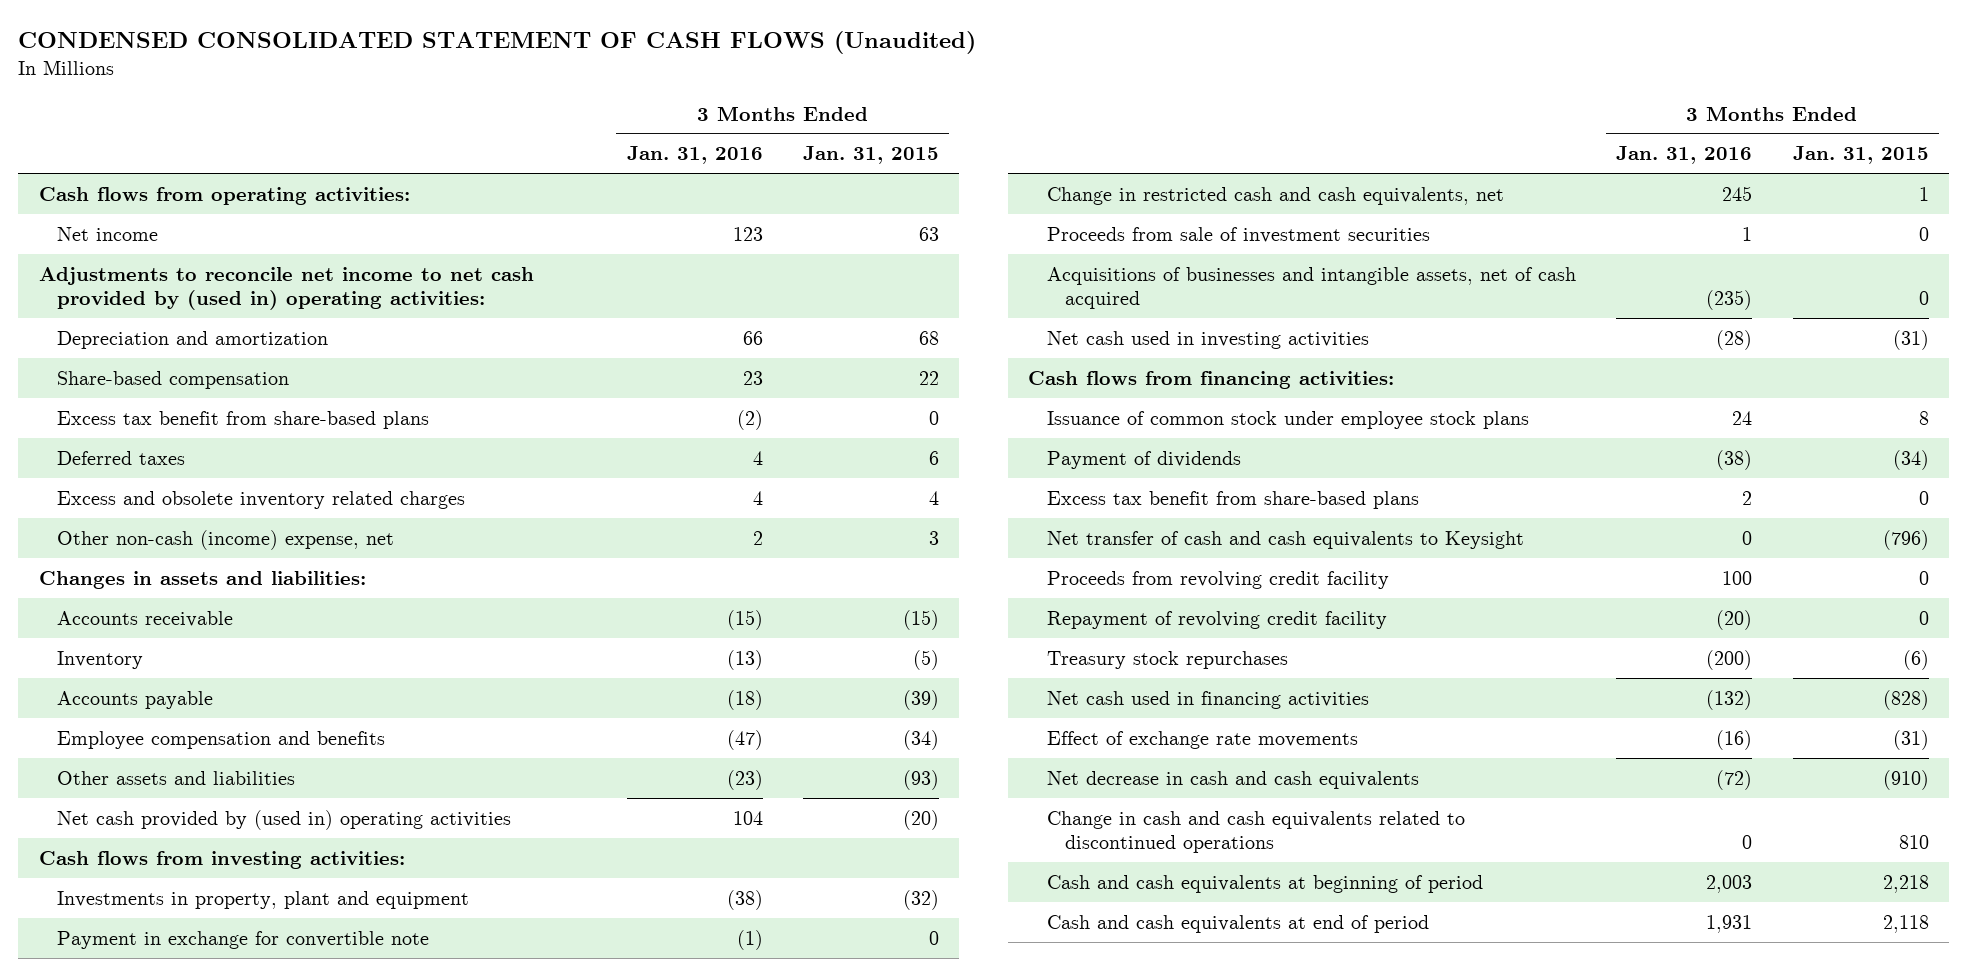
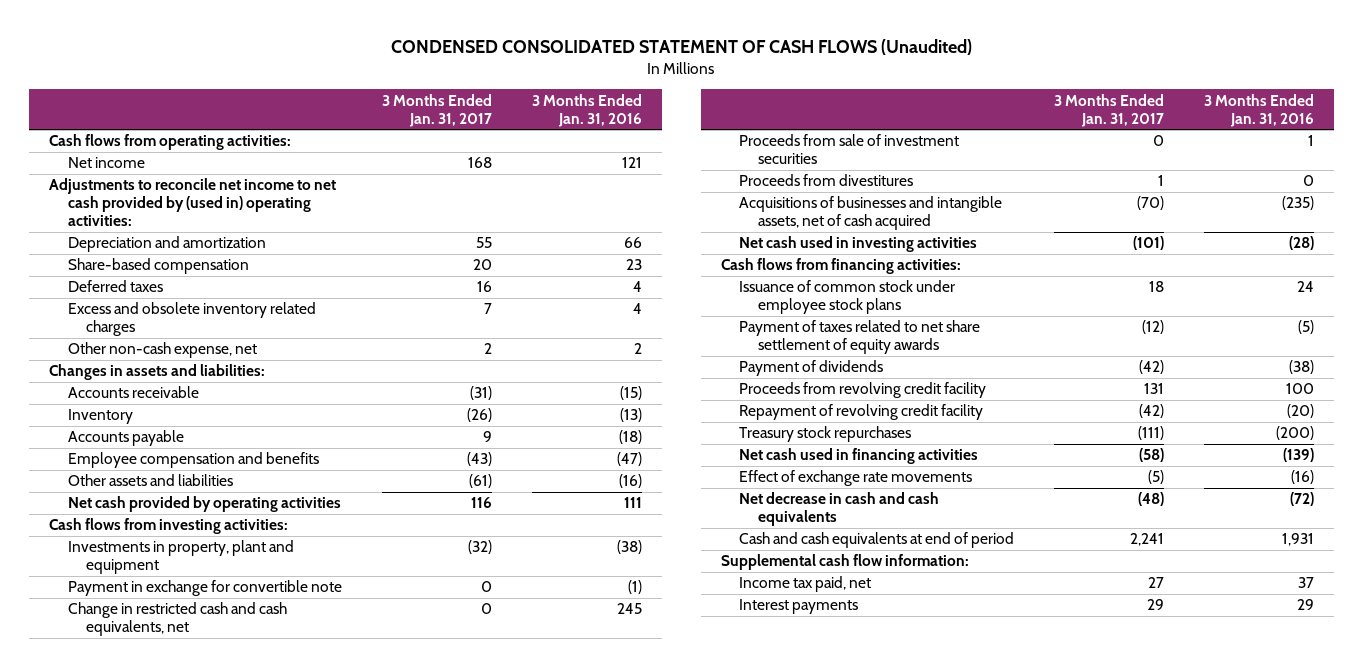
- | 3 Months Ended Jan. 31, 2016 | 3 Months Ended Jan. 31, 2015
+ | 3 Months Ended Jan. 31, 2017 | 3 Months Ended Jan. 31, 2016
- Net income | 123 | 63
+ Net income | 168 | 121
- Excess tax benefit from share-based plans | (2) | 0
- Other non-cash (income) expense, net | 2 | 3
+ Other non-cash expense, net | 2 | 2
- Other assets and liabilities | (23) | (93)
- Net cash provided by (used in) operating activities | 104 | (20)
+ Other assets and liabilities | (61) | (16)
+ Net cash provided by operating activities | 116 | 111
+ Proceeds from divestitures | 1 | 0
+ Payment of taxes related to net share settlement of equity awards | (12) | (5)
- Excess tax benefit from share-based plans | 2 | 0
- Net transfer of cash and cash equivalents to Keysight | 0 | (796)
- Net cash used in financing activities | (132) | (828)
+ Net cash used in financing activities | (58) | (139)
- Change in cash and cash equivalents related to discontinued operations | 0 | 810
- Cash and cash equivalents at beginning of period | 2,003 | 2,218
+ Supplemental cash flow information:
+ Income tax paid, net | 27 | 37
+ Interest payments | 29 | 29

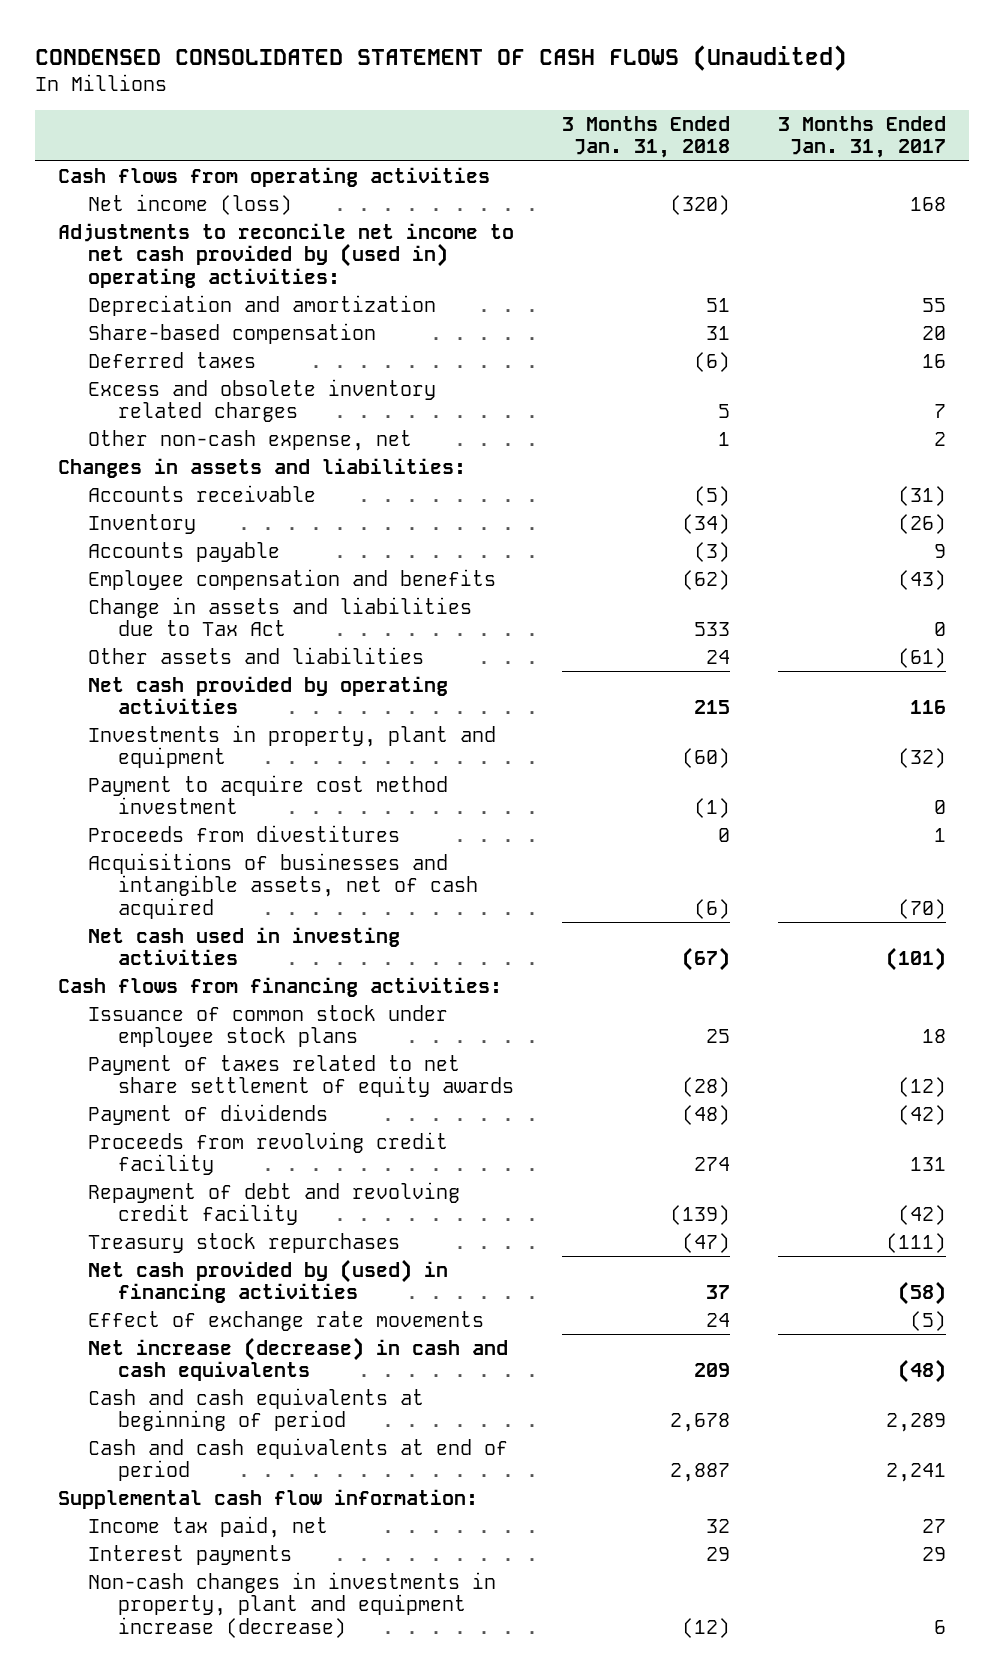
- | 3 Months Ended Jan. 31, 2017 | 3 Months Ended Jan. 31, 2016
+ | 3 Months Ended Jan. 31, 2018 | 3 Months Ended Jan. 31, 2017
- Cash flows from operating activities:
- Net income | 168 | 121
+ Cash flows from operating activities
+ Net income (loss) | (320) | 168
+ Change in assets and liabilities due to Tax Act | 533 | 0
- Cash flows from investing activities:
- Payment in exchange for convertible note | 0 | (1)
- Change in restricted cash and cash equivalents, net | 0 | 245
- Proceeds from sale of investment securities | 0 | 1
+ Payment to acquire cost method investment | (1) | 0
- Repayment of revolving credit facility | (42) | (20)
+ Repayment of debt and revolving credit facility | (139) | (42)
- Net cash used in financing activities | (58) | (139)
+ Net cash provided by (used) in financing activities | 37 | (58)
- Net decrease in cash and cash equivalents | (48) | (72)
+ Net increase (decrease) in cash and cash equivalents | 209 | (48)
+ Cash and cash equivalents at beginning of period | 2,678 | 2,289
+ Non-cash changes in investments in property, plant and equipment increase (decrease) | (12) | 6

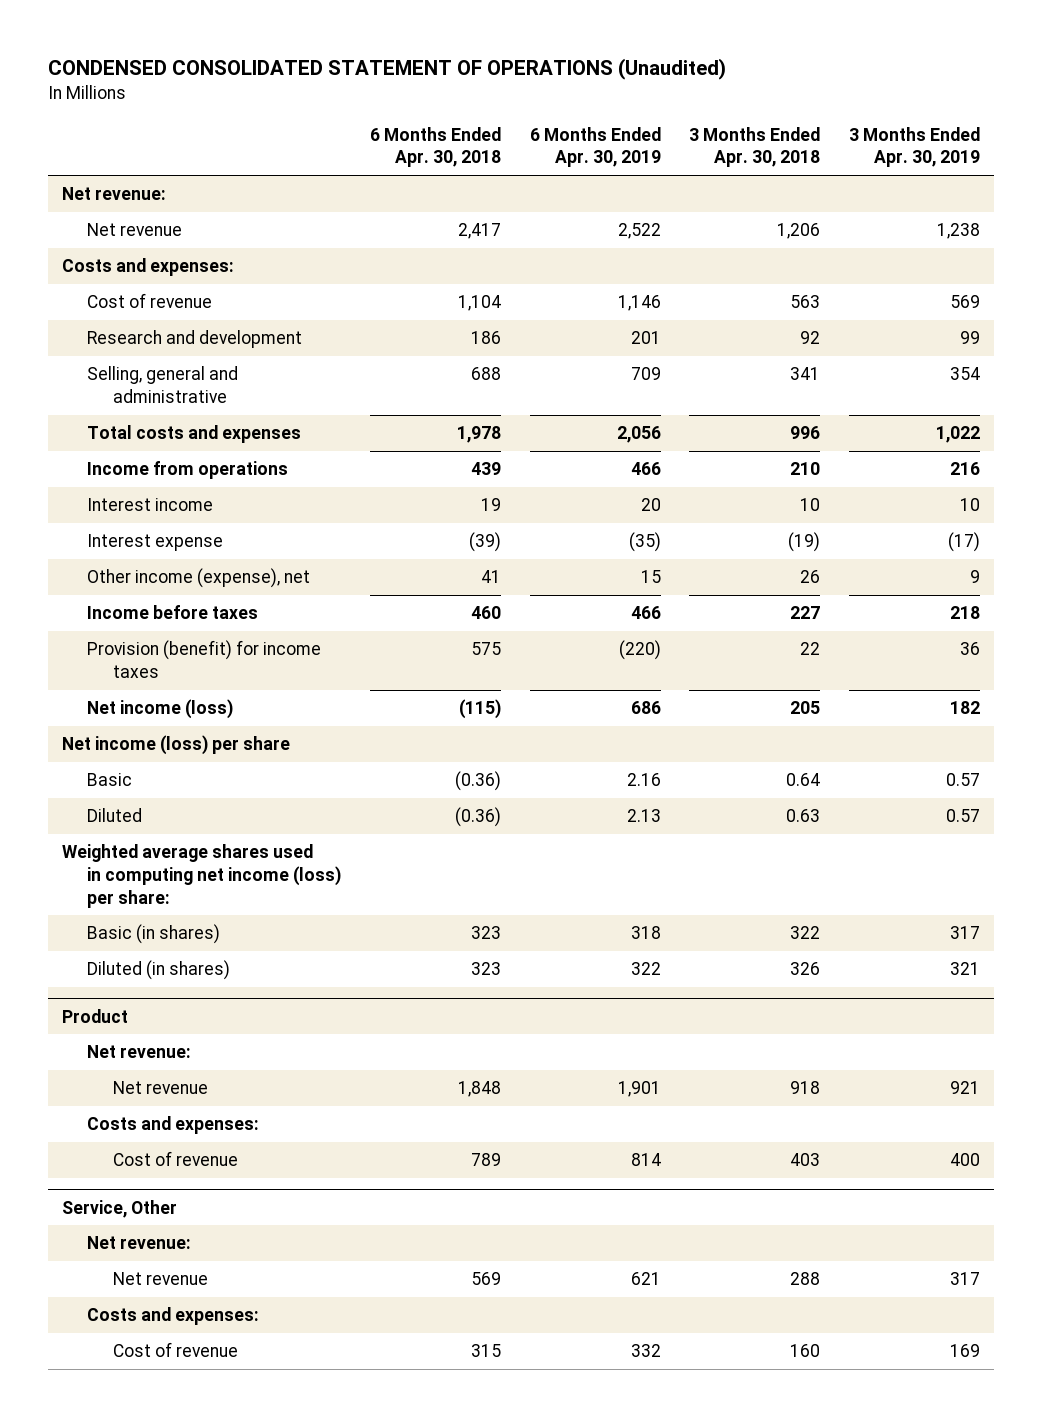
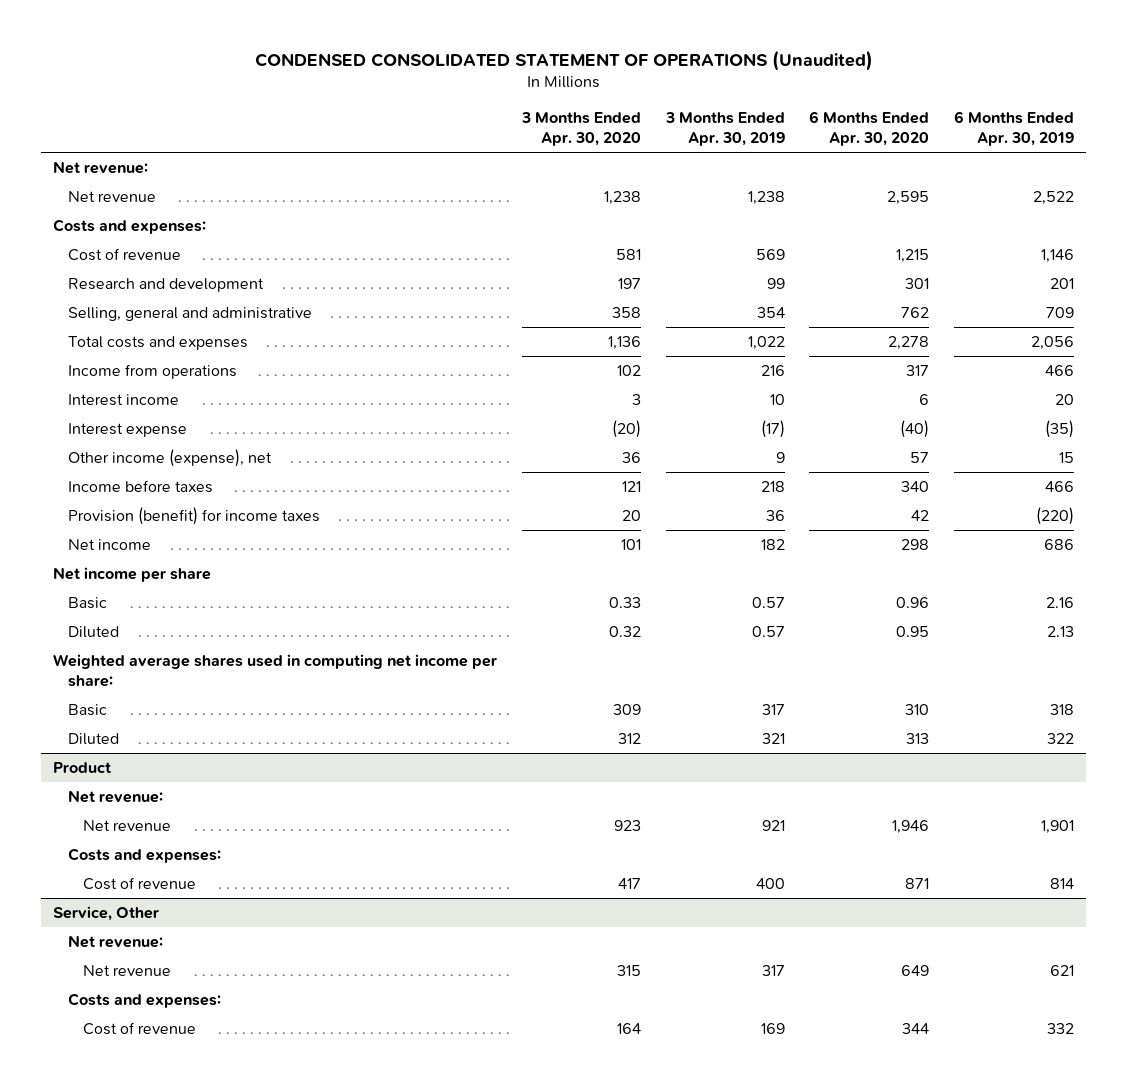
- | 6 Months Ended Apr. 30, 2018 | 6 Months Ended Apr. 30, 2019 | 3 Months Ended Apr. 30, 2018 | 3 Months Ended Apr. 30, 2019
+ | 3 Months Ended Apr. 30, 2020 | 3 Months Ended Apr. 30, 2019 | 6 Months Ended Apr. 30, 2020 | 6 Months Ended Apr. 30, 2019
- Net income (loss) | (115) | 686 | 205 | 182
- Net income (loss) per share
+ Net income | 101 | 182 | 298 | 686
+ Net income per share
- Weighted average shares used in computing net income (loss) per share:
- Basic (in shares) | 323 | 318 | 322 | 317
- Diluted (in shares) | 323 | 322 | 326 | 321
+ Weighted average shares used in computing net income per share:
+ Basic | 309 | 317 | 310 | 318
+ Diluted | 312 | 321 | 313 | 322

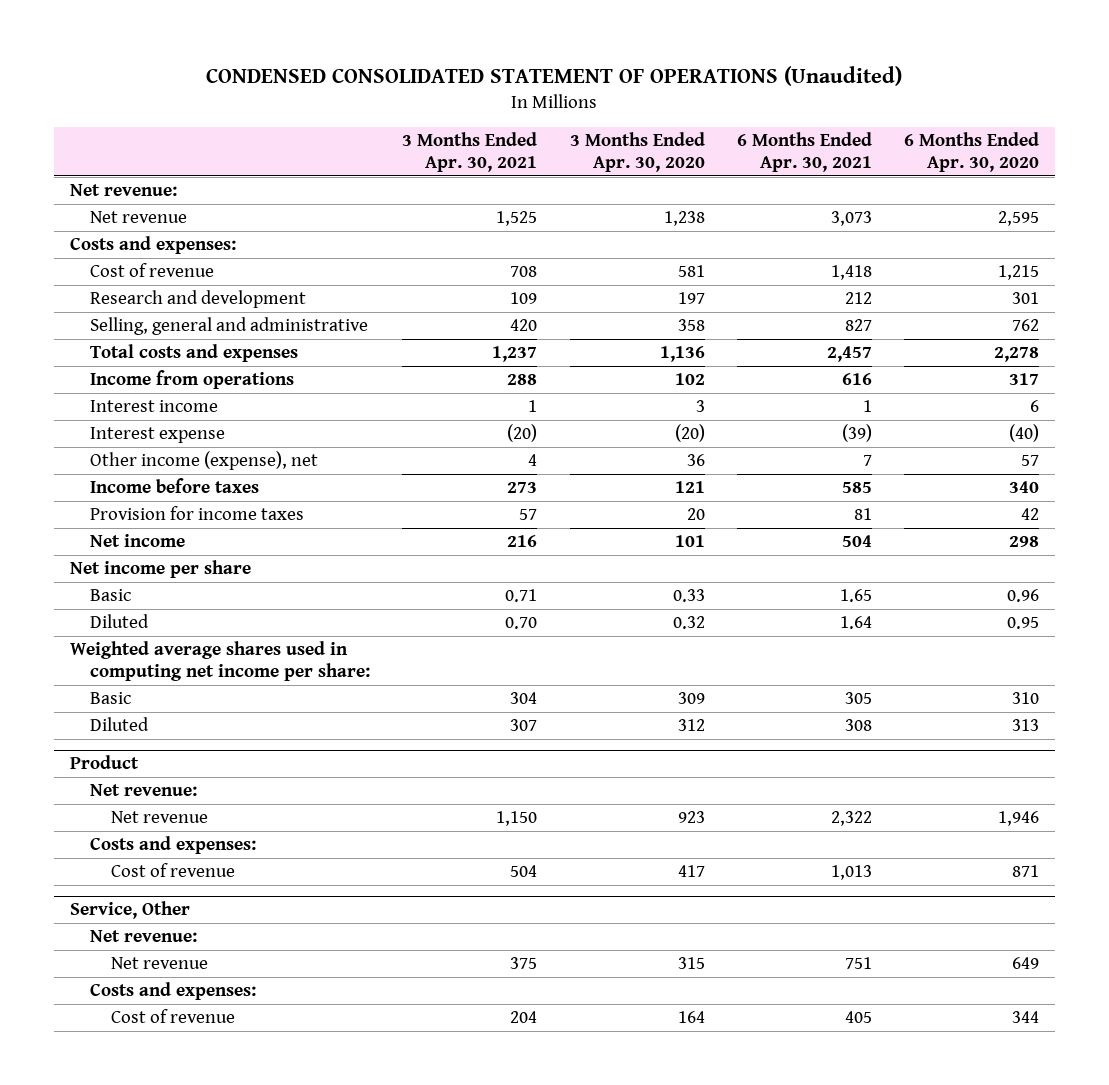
- | 3 Months Ended Apr. 30, 2020 | 3 Months Ended Apr. 30, 2019 | 6 Months Ended Apr. 30, 2020 | 6 Months Ended Apr. 30, 2019
+ | 3 Months Ended Apr. 30, 2021 | 3 Months Ended Apr. 30, 2020 | 6 Months Ended Apr. 30, 2021 | 6 Months Ended Apr. 30, 2020
- Provision (benefit) for income taxes | 20 | 36 | 42 | (220)
+ Provision for income taxes | 57 | 20 | 81 | 42

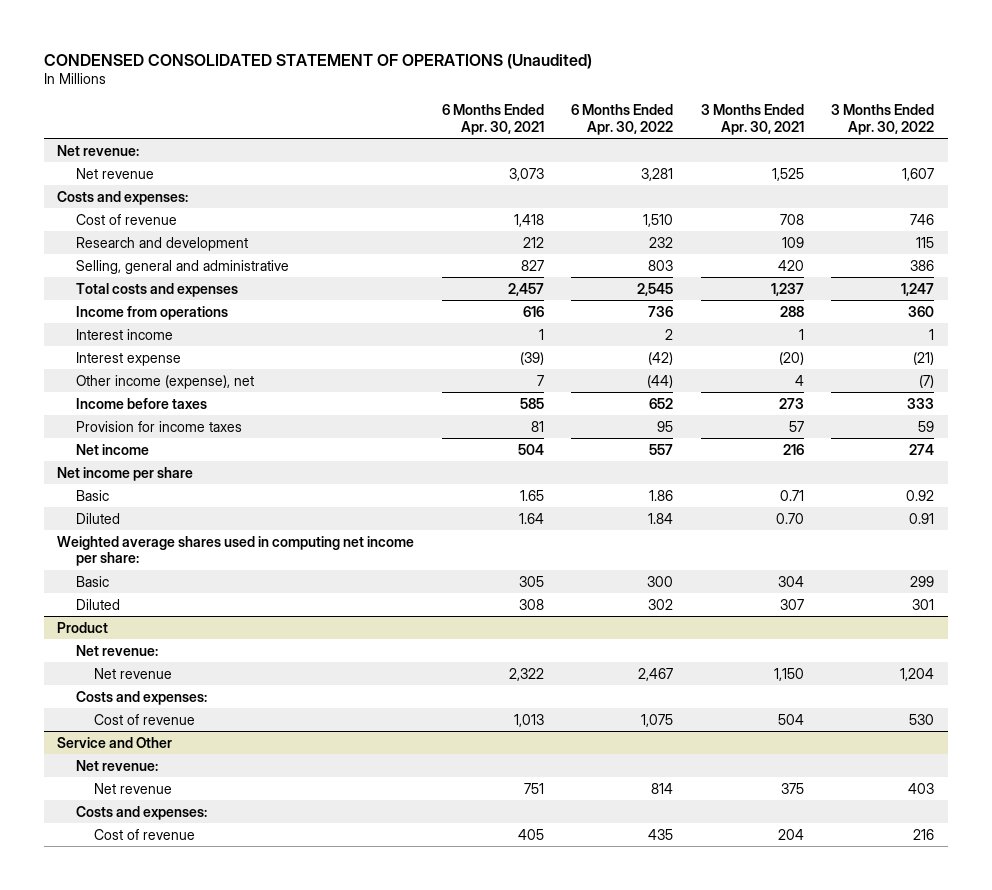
- | 3 Months Ended Apr. 30, 2021 | 3 Months Ended Apr. 30, 2020 | 6 Months Ended Apr. 30, 2021 | 6 Months Ended Apr. 30, 2020
+ | 6 Months Ended Apr. 30, 2021 | 6 Months Ended Apr. 30, 2022 | 3 Months Ended Apr. 30, 2021 | 3 Months Ended Apr. 30, 2022
- Service, Other
+ Service and Other

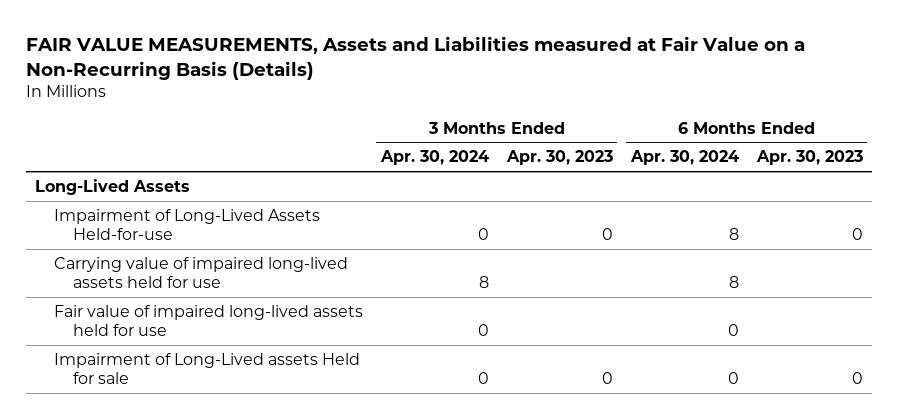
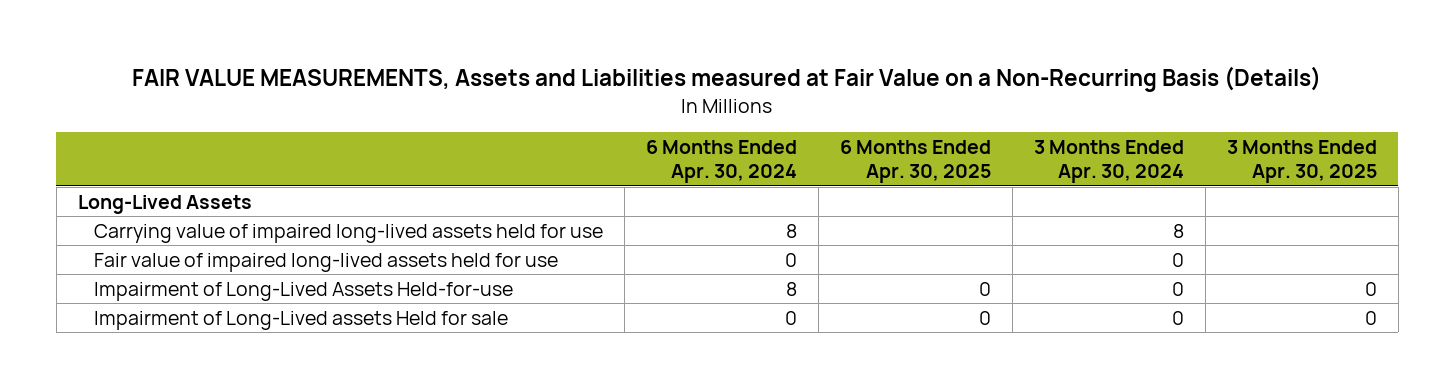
- | 3 Months Ended Apr. 30, 2024 | 3 Months Ended Apr. 30, 2023 | 6 Months Ended Apr. 30, 2024 | 6 Months Ended Apr. 30, 2023
+ | 6 Months Ended Apr. 30, 2024 | 6 Months Ended Apr. 30, 2025 | 3 Months Ended Apr. 30, 2024 | 3 Months Ended Apr. 30, 2025
moved down: Impairment of Long-Lived Assets Held-for-use | 8 | 0 | 0 | 0

